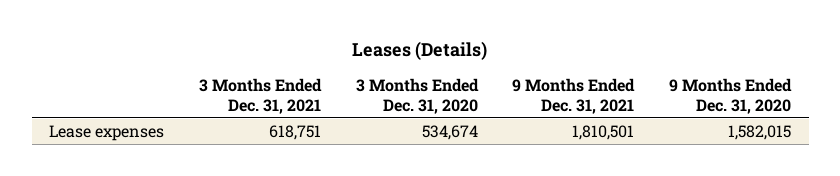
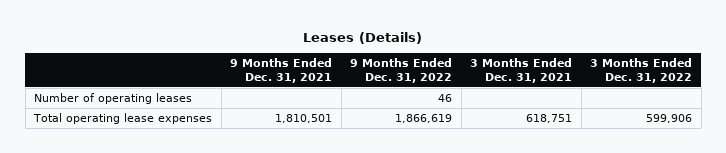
- | 3 Months Ended Dec. 31, 2021 | 3 Months Ended Dec. 31, 2020 | 9 Months Ended Dec. 31, 2021 | 9 Months Ended Dec. 31, 2020
+ | 9 Months Ended Dec. 31, 2021 | 9 Months Ended Dec. 31, 2022 | 3 Months Ended Dec. 31, 2021 | 3 Months Ended Dec. 31, 2022
- Lease expenses | 618,751 | 534,674 | 1,810,501 | 1,582,015
+ Number of operating leases | | 46 | |
+ Total operating lease expenses | 1,810,501 | 1,866,619 | 618,751 | 599,906

